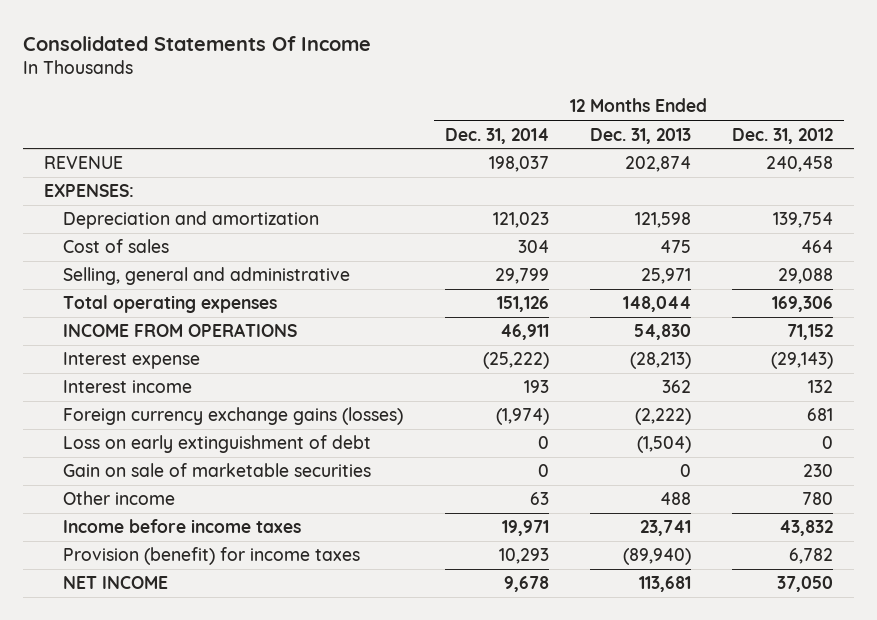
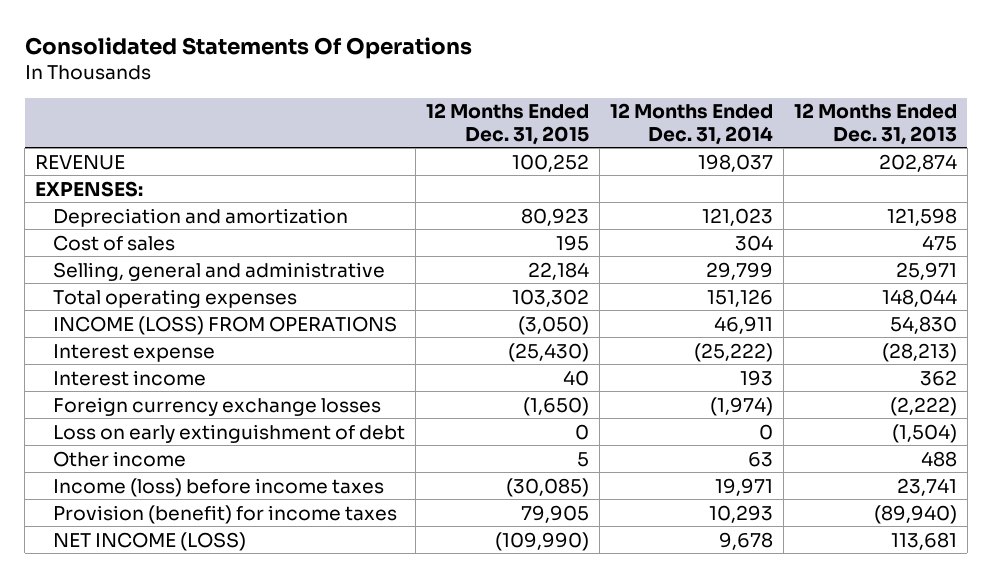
- Consolidated Statements Of Income
+ Consolidated Statements Of Operations
- | 12 Months Ended Dec. 31, 2014 | 12 Months Ended Dec. 31, 2013 | 12 Months Ended Dec. 31, 2012
+ | 12 Months Ended Dec. 31, 2015 | 12 Months Ended Dec. 31, 2014 | 12 Months Ended Dec. 31, 2013
- INCOME FROM OPERATIONS | 46,911 | 54,830 | 71,152
+ INCOME (LOSS) FROM OPERATIONS | (3,050) | 46,911 | 54,830
- Foreign currency exchange gains (losses) | (1,974) | (2,222) | 681
+ Foreign currency exchange losses | (1,650) | (1,974) | (2,222)
- Gain on sale of marketable securities | 0 | 0 | 230
- Income before income taxes | 19,971 | 23,741 | 43,832
+ Income (loss) before income taxes | (30,085) | 19,971 | 23,741
- NET INCOME | 9,678 | 113,681 | 37,050
+ NET INCOME (LOSS) | (109,990) | 9,678 | 113,681

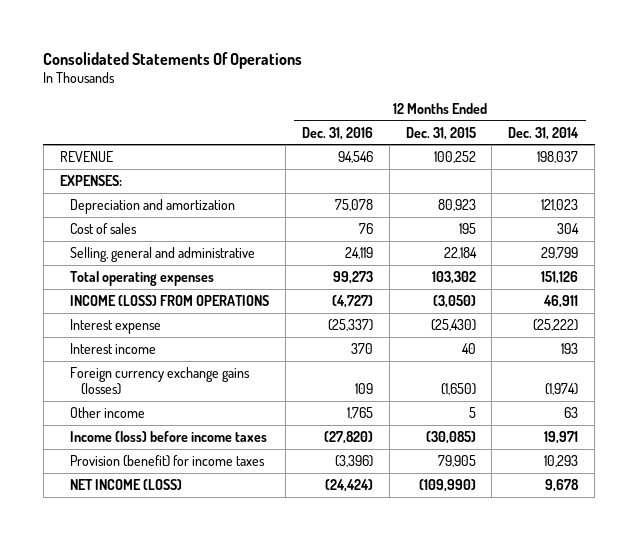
- | 12 Months Ended Dec. 31, 2015 | 12 Months Ended Dec. 31, 2014 | 12 Months Ended Dec. 31, 2013
+ | 12 Months Ended Dec. 31, 2016 | 12 Months Ended Dec. 31, 2015 | 12 Months Ended Dec. 31, 2014
- Foreign currency exchange losses | (1,650) | (1,974) | (2,222)
- Loss on early extinguishment of debt | 0 | 0 | (1,504)
+ Foreign currency exchange gains (losses) | 109 | (1,650) | (1,974)

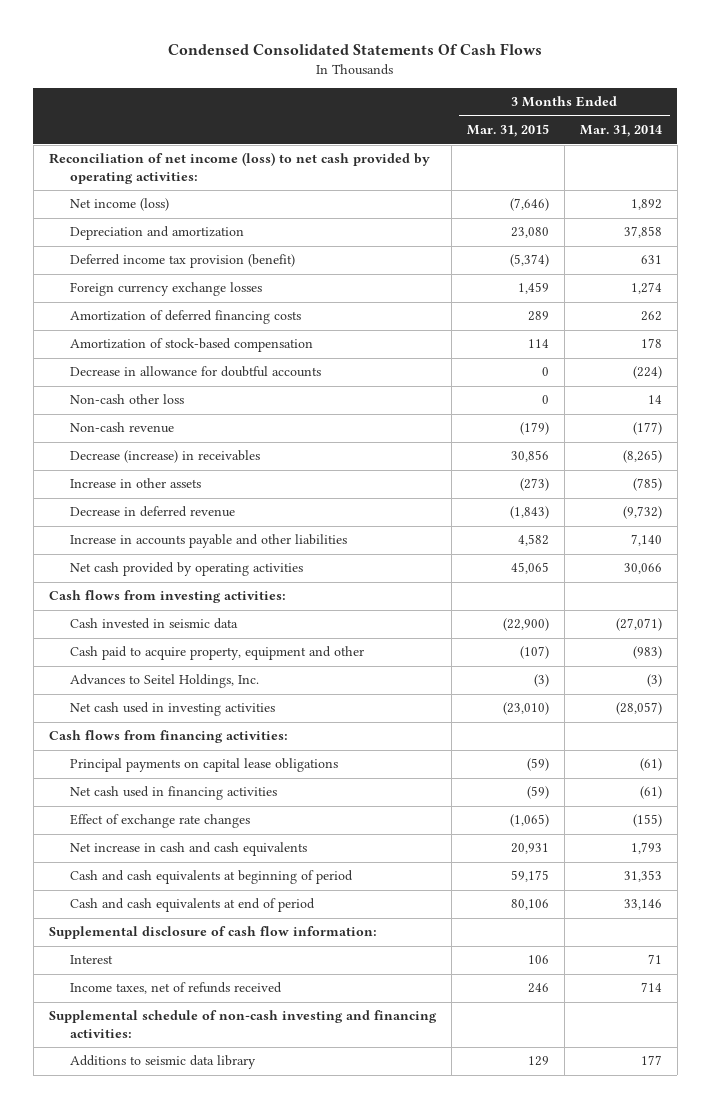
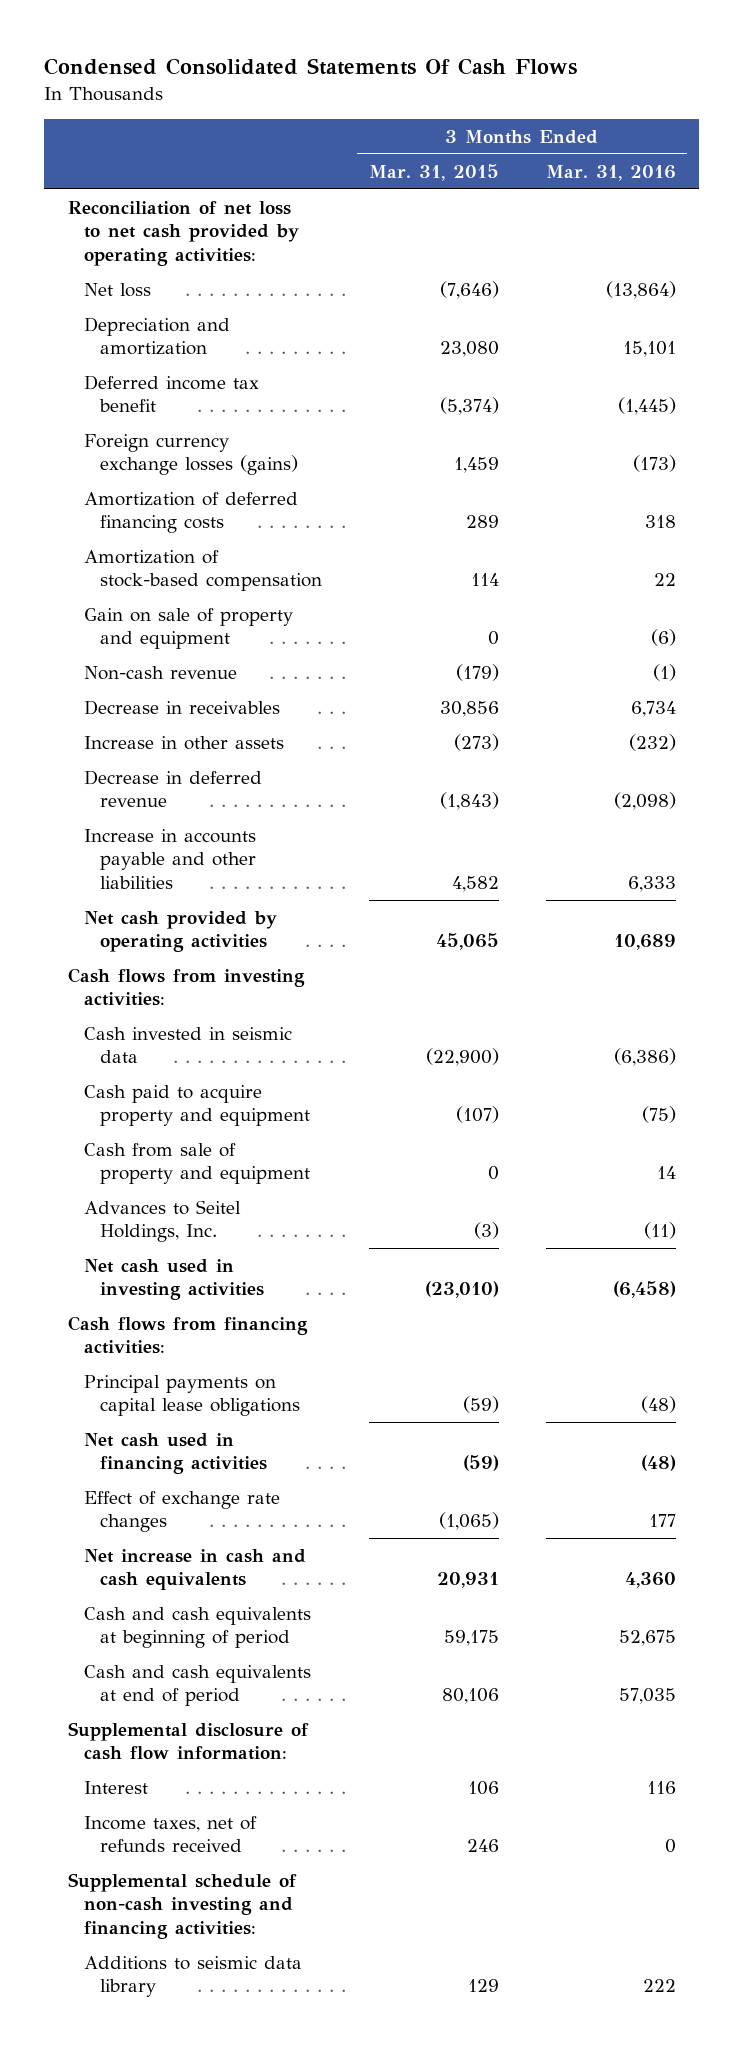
- | 3 Months Ended Mar. 31, 2015 | 3 Months Ended Mar. 31, 2014
+ | 3 Months Ended Mar. 31, 2015 | 3 Months Ended Mar. 31, 2016
- Reconciliation of net income (loss) to net cash provided by operating activities:
- Net income (loss) | (7,646) | 1,892
+ Reconciliation of net loss to net cash provided by operating activities:
+ Net loss | (7,646) | (13,864)
- Deferred income tax provision (benefit) | (5,374) | 631
- Foreign currency exchange losses | 1,459 | 1,274
+ Deferred income tax benefit | (5,374) | (1,445)
+ Foreign currency exchange losses (gains) | 1,459 | (173)
- Decrease in allowance for doubtful accounts | 0 | (224)
- Non-cash other loss | 0 | 14
+ Gain on sale of property and equipment | 0 | (6)
- Decrease (increase) in receivables | 30,856 | (8,265)
+ Decrease in receivables | 30,856 | 6,734
- Cash paid to acquire property, equipment and other | (107) | (983)
+ Cash paid to acquire property and equipment | (107) | (75)
+ Cash from sale of property and equipment | 0 | 14

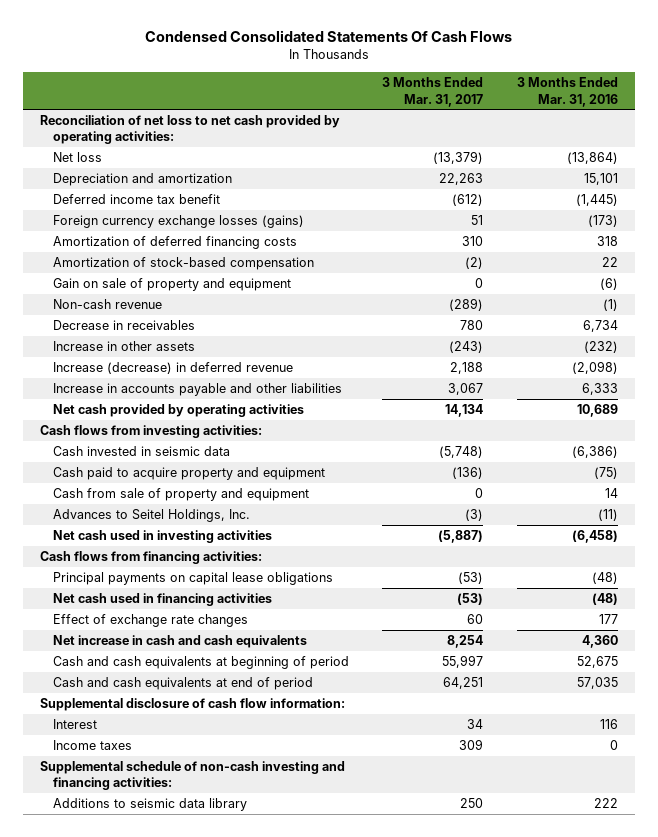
- | 3 Months Ended Mar. 31, 2015 | 3 Months Ended Mar. 31, 2016
+ | 3 Months Ended Mar. 31, 2017 | 3 Months Ended Mar. 31, 2016
- Decrease in deferred revenue | (1,843) | (2,098)
+ Increase (decrease) in deferred revenue | 2,188 | (2,098)
- Income taxes, net of refunds received | 246 | 0
+ Income taxes | 309 | 0

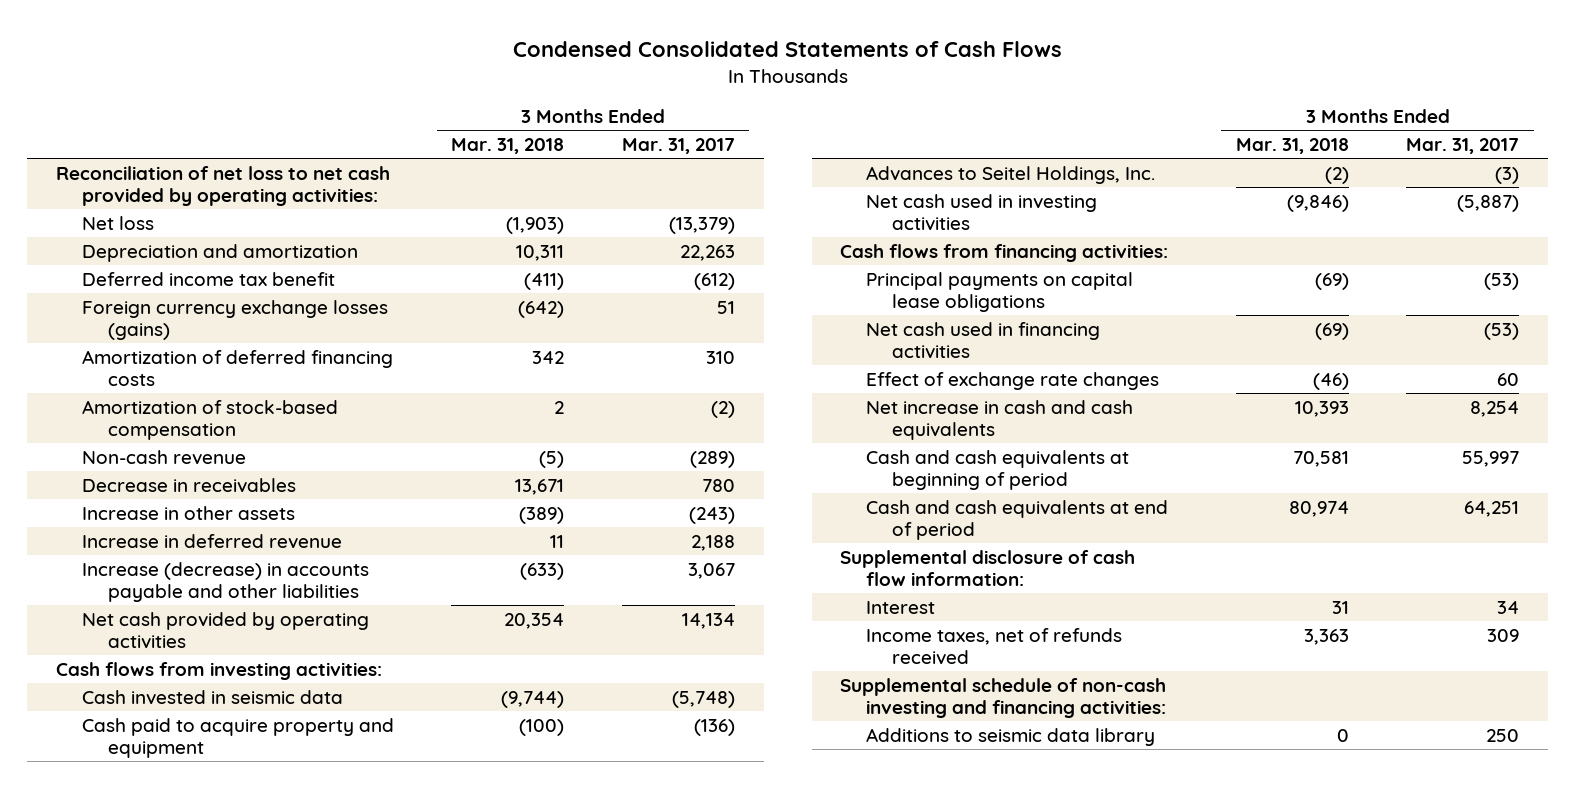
- Condensed Consolidated Statements Of Cash Flows
+ Condensed Consolidated Statements of Cash Flows
- | 3 Months Ended Mar. 31, 2017 | 3 Months Ended Mar. 31, 2016
+ | 3 Months Ended Mar. 31, 2018 | 3 Months Ended Mar. 31, 2017
- Gain on sale of property and equipment | 0 | (6)
- Increase (decrease) in deferred revenue | 2,188 | (2,098)
- Increase in accounts payable and other liabilities | 3,067 | 6,333
+ Increase in deferred revenue | 11 | 2,188
+ Increase (decrease) in accounts payable and other liabilities | (633) | 3,067
- Cash from sale of property and equipment | 0 | 14
- Income taxes | 309 | 0
+ Income taxes, net of refunds received | 3,363 | 309

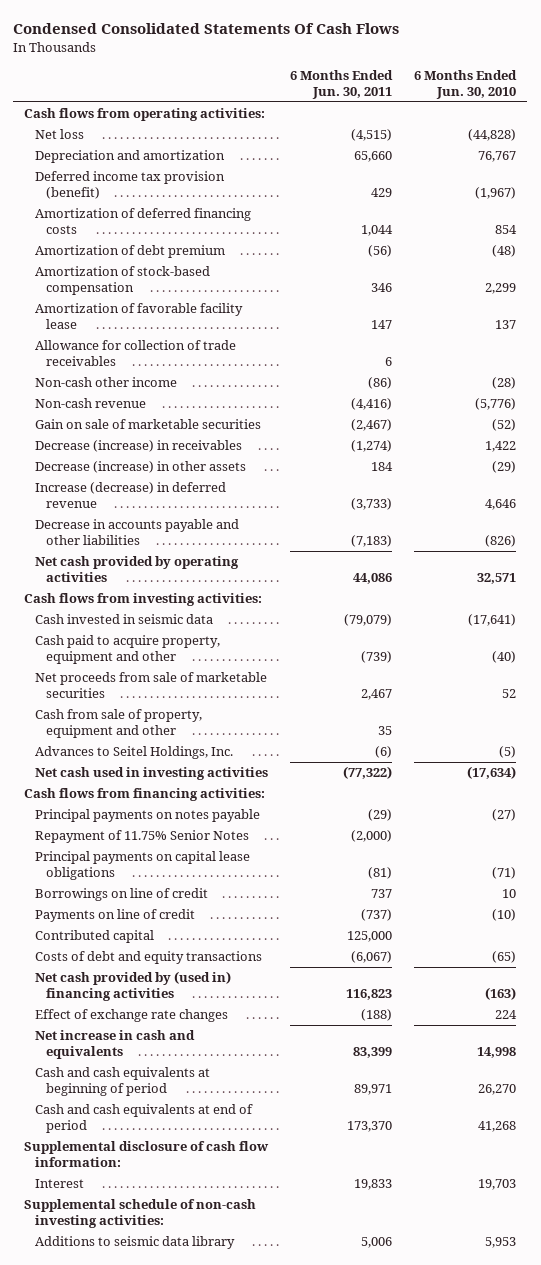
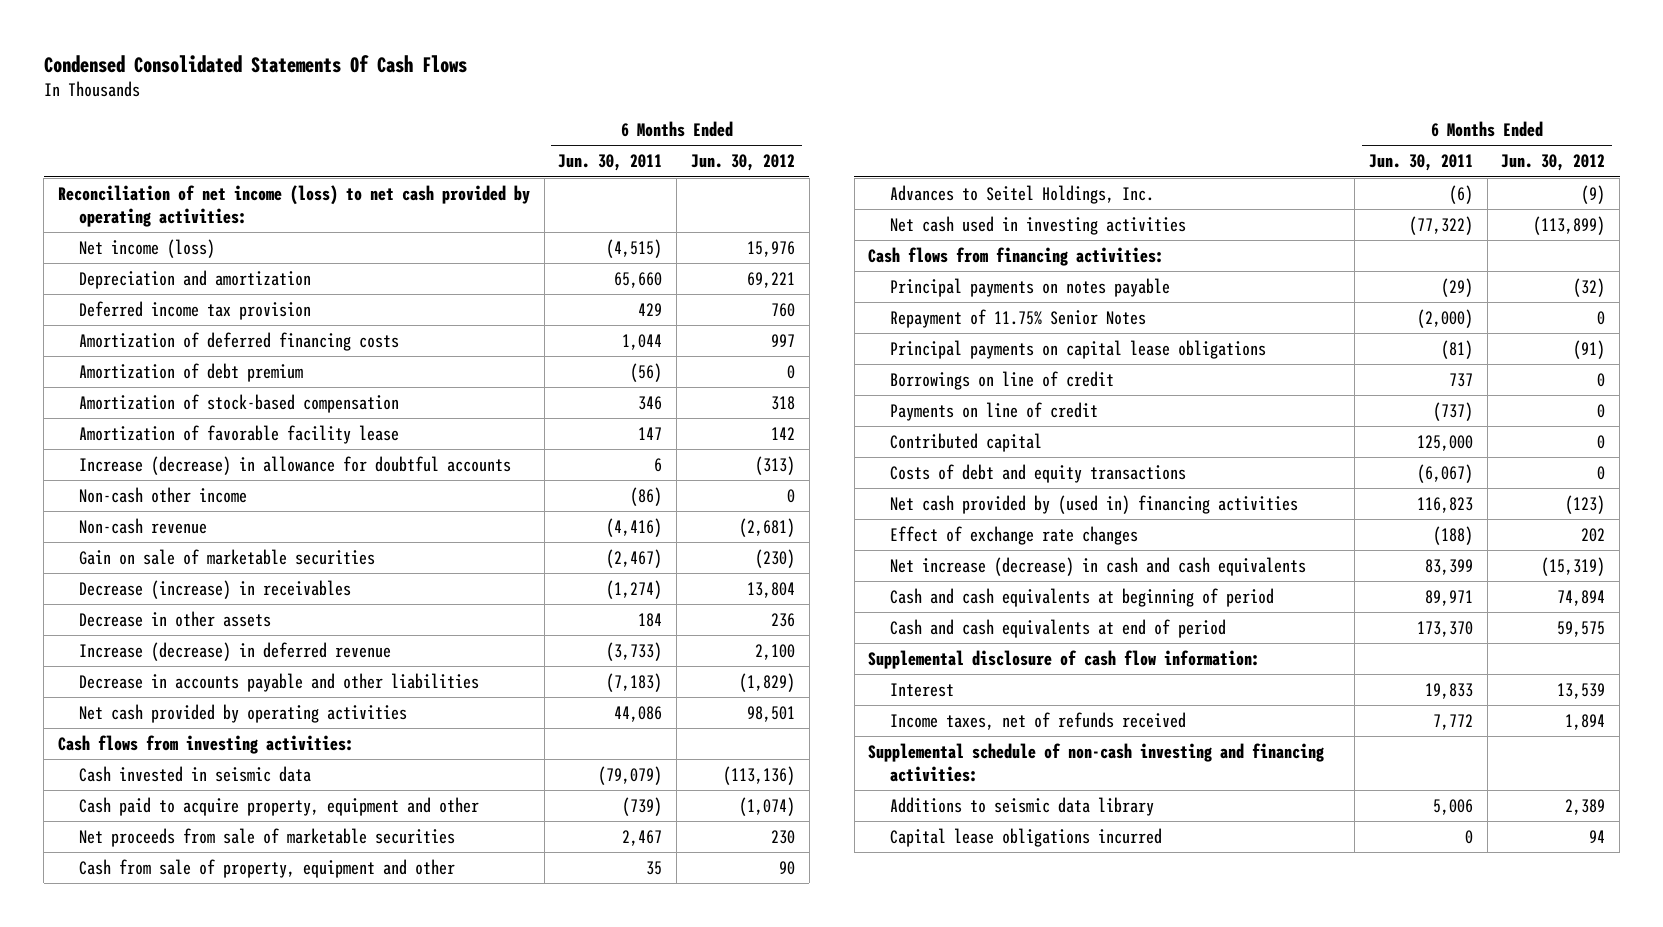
- | 6 Months Ended Jun. 30, 2011 | 6 Months Ended Jun. 30, 2010
+ | 6 Months Ended Jun. 30, 2011 | 6 Months Ended Jun. 30, 2012
- Cash flows from operating activities:
- Net loss | (4,515) | (44,828)
+ Reconciliation of net income (loss) to net cash provided by operating activities:
+ Net income (loss) | (4,515) | 15,976
- Deferred income tax provision (benefit) | 429 | (1,967)
+ Deferred income tax provision | 429 | 760
- Allowance for collection of trade receivables | 6 |
+ Increase (decrease) in allowance for doubtful accounts | 6 | (313)
- Decrease (increase) in other assets | 184 | (29)
+ Decrease in other assets | 184 | 236
- Net increase in cash and equivalents | 83,399 | 14,998
+ Net increase (decrease) in cash and cash equivalents | 83,399 | (15,319)
- Supplemental schedule of non-cash investing activities:
+ Income taxes, net of refunds received | 7,772 | 1,894
+ Supplemental schedule of non-cash investing and financing activities:
+ Capital lease obligations incurred | 0 | 94

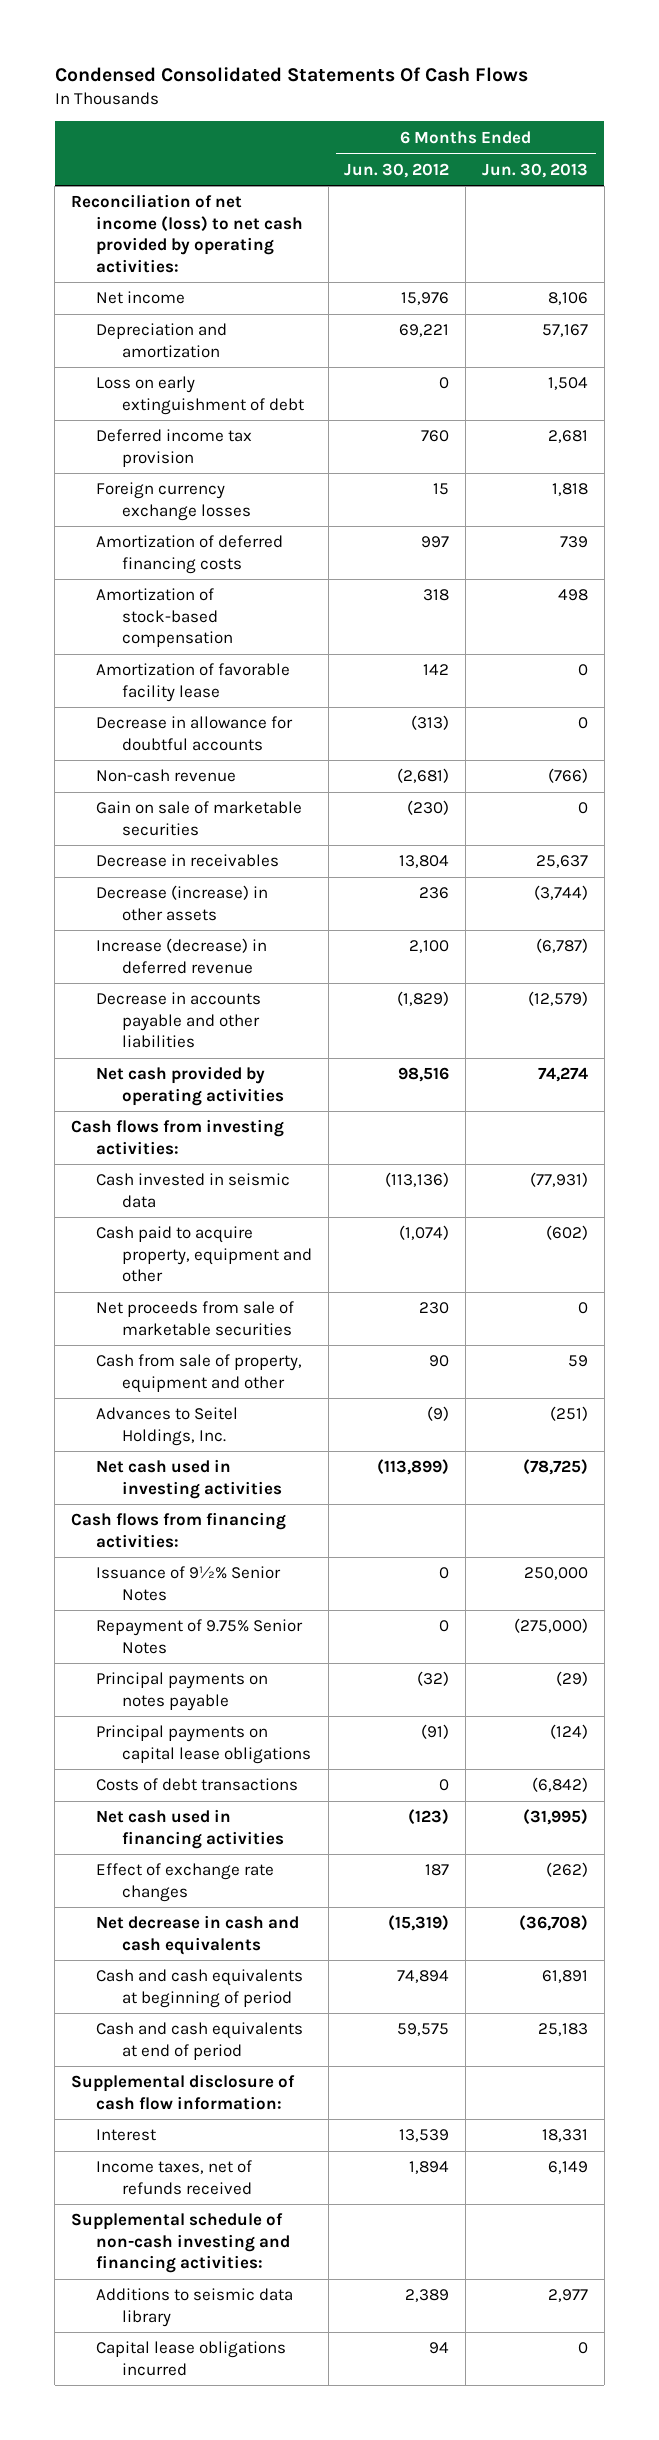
- | 6 Months Ended Jun. 30, 2011 | 6 Months Ended Jun. 30, 2012
+ | 6 Months Ended Jun. 30, 2012 | 6 Months Ended Jun. 30, 2013
- Net income (loss) | (4,515) | 15,976
+ Net income | 15,976 | 8,106
+ Loss on early extinguishment of debt | 0 | 1,504
+ Foreign currency exchange losses | 15 | 1,818
- Amortization of debt premium | (56) | 0
- Increase (decrease) in allowance for doubtful accounts | 6 | (313)
- Non-cash other income | (86) | 0
+ Decrease in allowance for doubtful accounts | (313) | 0
- Decrease (increase) in receivables | (1,274) | 13,804
- Decrease in other assets | 184 | 236
+ Decrease in receivables | 13,804 | 25,637
+ Decrease (increase) in other assets | 236 | (3,744)
- Net cash provided by operating activities | 44,086 | 98,501
+ Net cash provided by operating activities | 98,516 | 74,274
+ Issuance of 9½% Senior Notes | 0 | 250,000
+ Repayment of 9.75% Senior Notes | 0 | (275,000)
- Repayment of 11.75% Senior Notes | (2,000) | 0
- Borrowings on line of credit | 737 | 0
- Payments on line of credit | (737) | 0
- Contributed capital | 125,000 | 0
- Costs of debt and equity transactions | (6,067) | 0
- Net cash provided by (used in) financing activities | 116,823 | (123)
- Effect of exchange rate changes | (188) | 202
- Net increase (decrease) in cash and cash equivalents | 83,399 | (15,319)
+ Costs of debt transactions | 0 | (6,842)
+ Net cash used in financing activities | (123) | (31,995)
+ Effect of exchange rate changes | 187 | (262)
+ Net decrease in cash and cash equivalents | (15,319) | (36,708)

